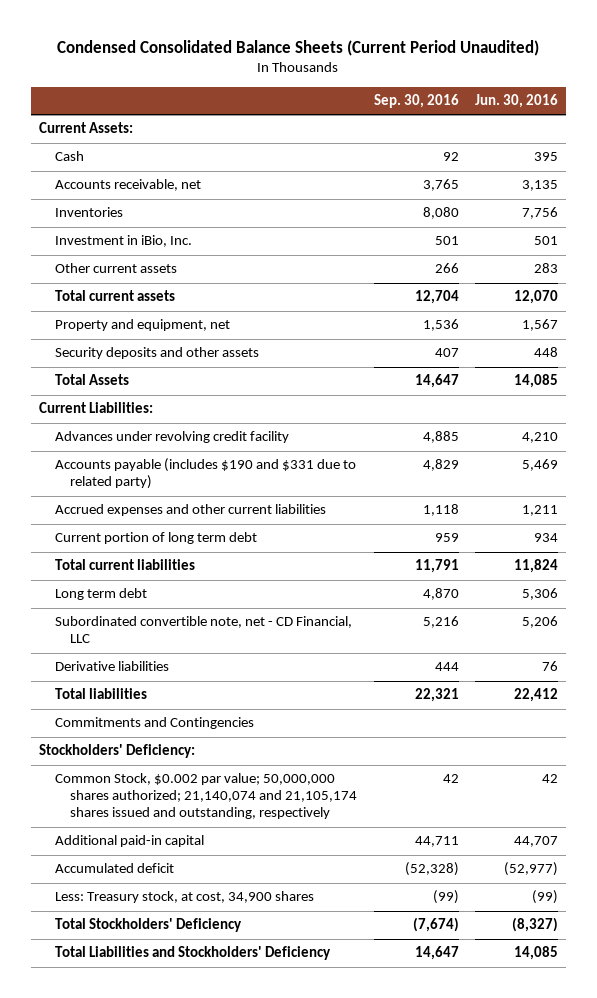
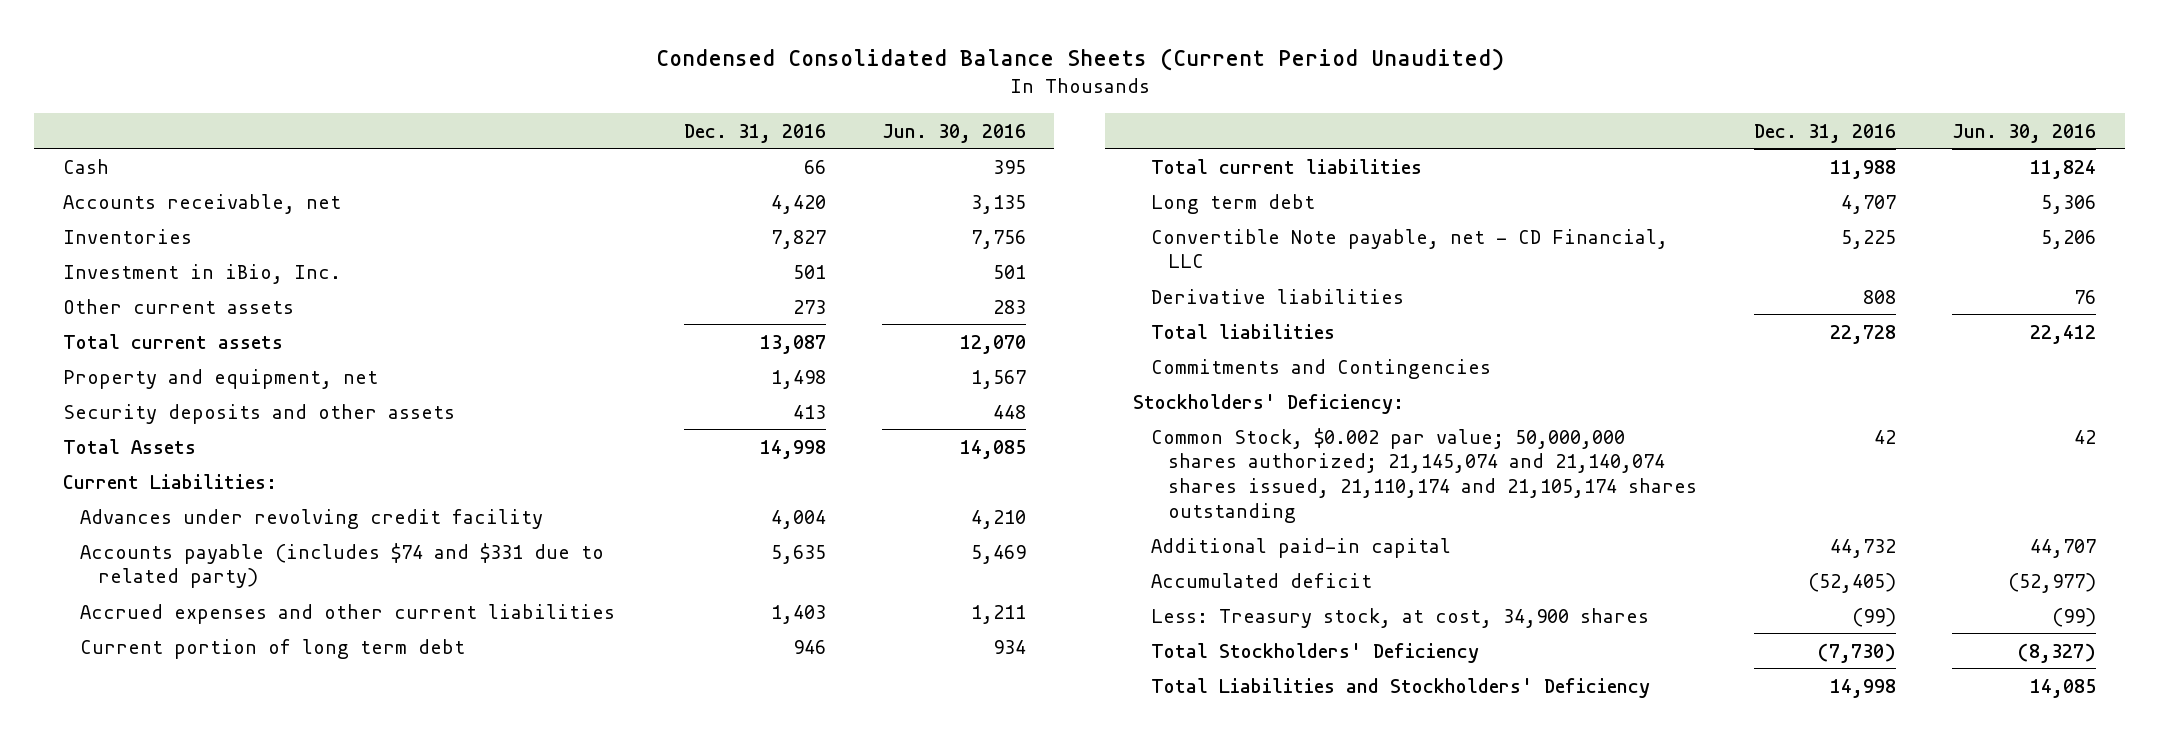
- | Sep. 30, 2016 | Jun. 30, 2016
+ | Dec. 31, 2016 | Jun. 30, 2016
- Current Assets:
- Accounts payable (includes $190 and $331 due to related party) | 4,829 | 5,469
+ Accounts payable (includes $74 and $331 due to related party) | 5,635 | 5,469
- Subordinated convertible note, net - CD Financial, LLC | 5,216 | 5,206
+ Convertible Note payable, net - CD Financial, LLC | 5,225 | 5,206
- Common Stock, $0.002 par value; 50,000,000 shares authorized; 21,140,074 and 21,105,174 shares issued and outstanding, respectively | 42 | 42
+ Common Stock, $0.002 par value; 50,000,000 shares authorized; 21,145,074 and 21,140,074 shares issued, 21,110,174 and 21,105,174 shares outstanding | 42 | 42

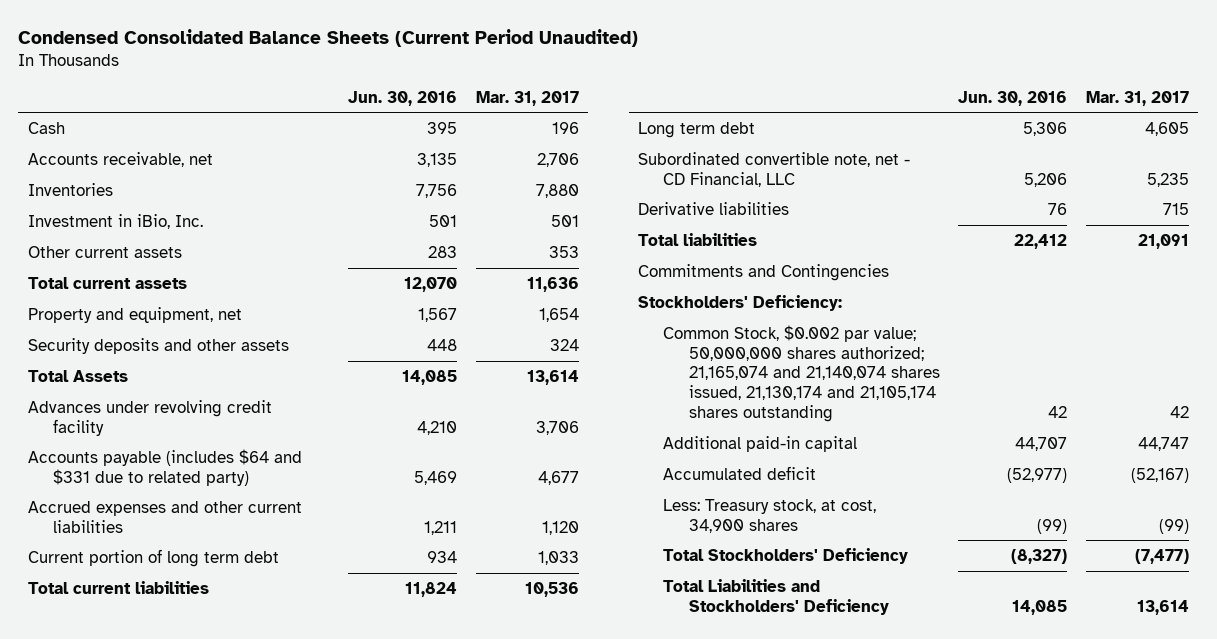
- | Dec. 31, 2016 | Jun. 30, 2016
+ | Jun. 30, 2016 | Mar. 31, 2017
- Current Liabilities:
- Accounts payable (includes $74 and $331 due to related party) | 5,635 | 5,469
+ Accounts payable (includes $64 and $331 due to related party) | 5,469 | 4,677
- Convertible Note payable, net - CD Financial, LLC | 5,225 | 5,206
+ Subordinated convertible note, net - CD Financial, LLC | 5,206 | 5,235
- Common Stock, $0.002 par value; 50,000,000 shares authorized; 21,145,074 and 21,140,074 shares issued, 21,110,174 and 21,105,174 shares outstanding | 42 | 42
+ Common Stock, $0.002 par value; 50,000,000 shares authorized; 21,165,074 and 21,140,074 shares issued, 21,130,174 and 21,105,174 shares outstanding | 42 | 42

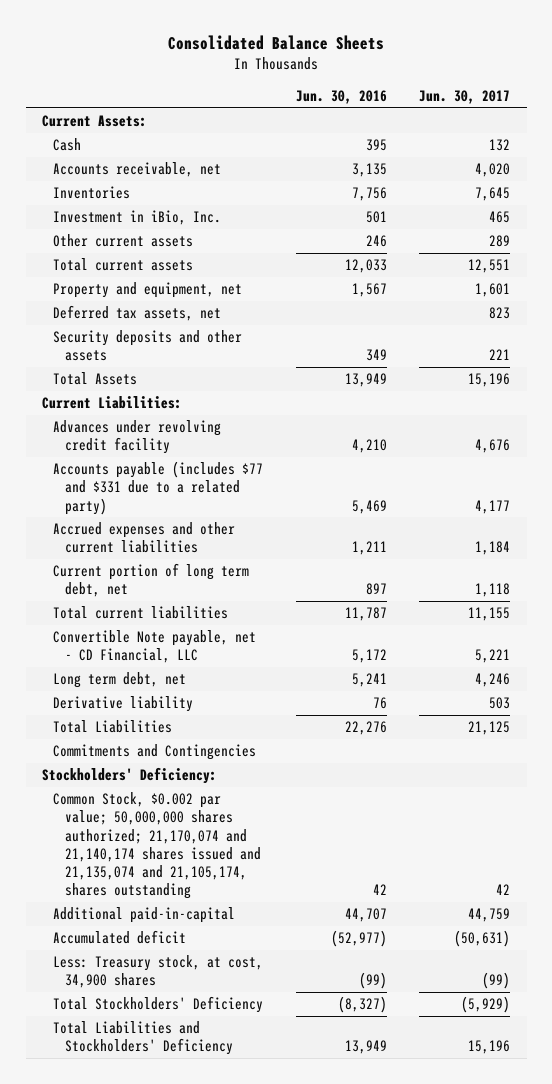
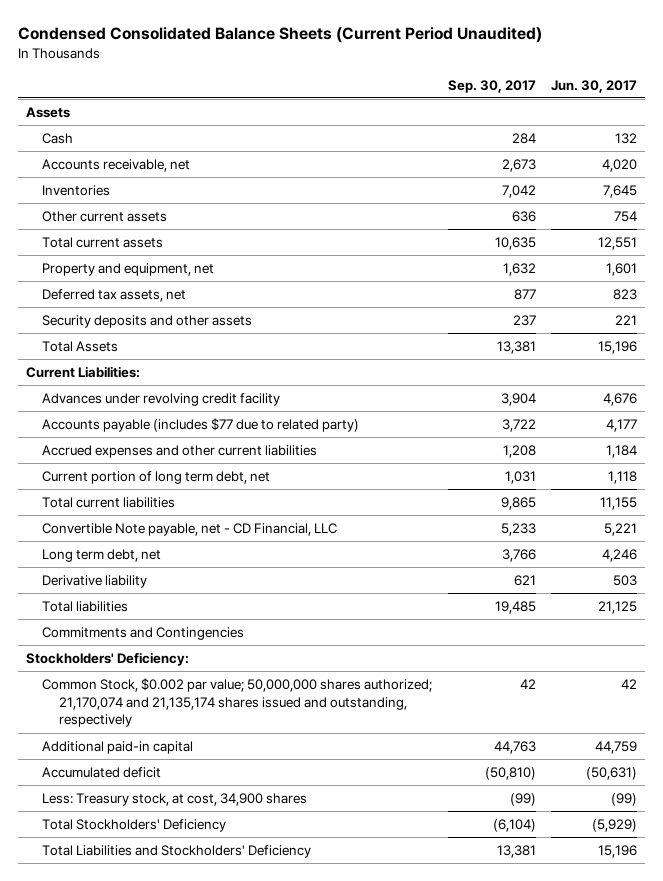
- Consolidated Balance Sheets
+ Condensed Consolidated Balance Sheets (Current Period Unaudited)
- | Jun. 30, 2016 | Jun. 30, 2017
+ | Sep. 30, 2017 | Jun. 30, 2017
- Current Assets:
+ Assets
- Investment in iBio, Inc. | 501 | 465
- Other current assets | 246 | 289
+ Other current assets | 636 | 754
- Accounts payable (includes $77 and $331 due to a related party) | 5,469 | 4,177
+ Accounts payable (includes $77 due to related party) | 3,722 | 4,177
- Total Liabilities | 22,276 | 21,125
+ Total liabilities | 19,485 | 21,125
- Common Stock, $0.002 par value; 50,000,000 shares authorized; 21,170,074 and 21,140,174 shares issued and 21,135,074 and 21,105,174, shares outstanding | 42 | 42
- Additional paid-in-capital | 44,707 | 44,759
+ Common Stock, $0.002 par value; 50,000,000 shares authorized; 21,170,074 and 21,135,174 shares issued and outstanding, respectively | 42 | 42
+ Additional paid-in capital | 44,763 | 44,759

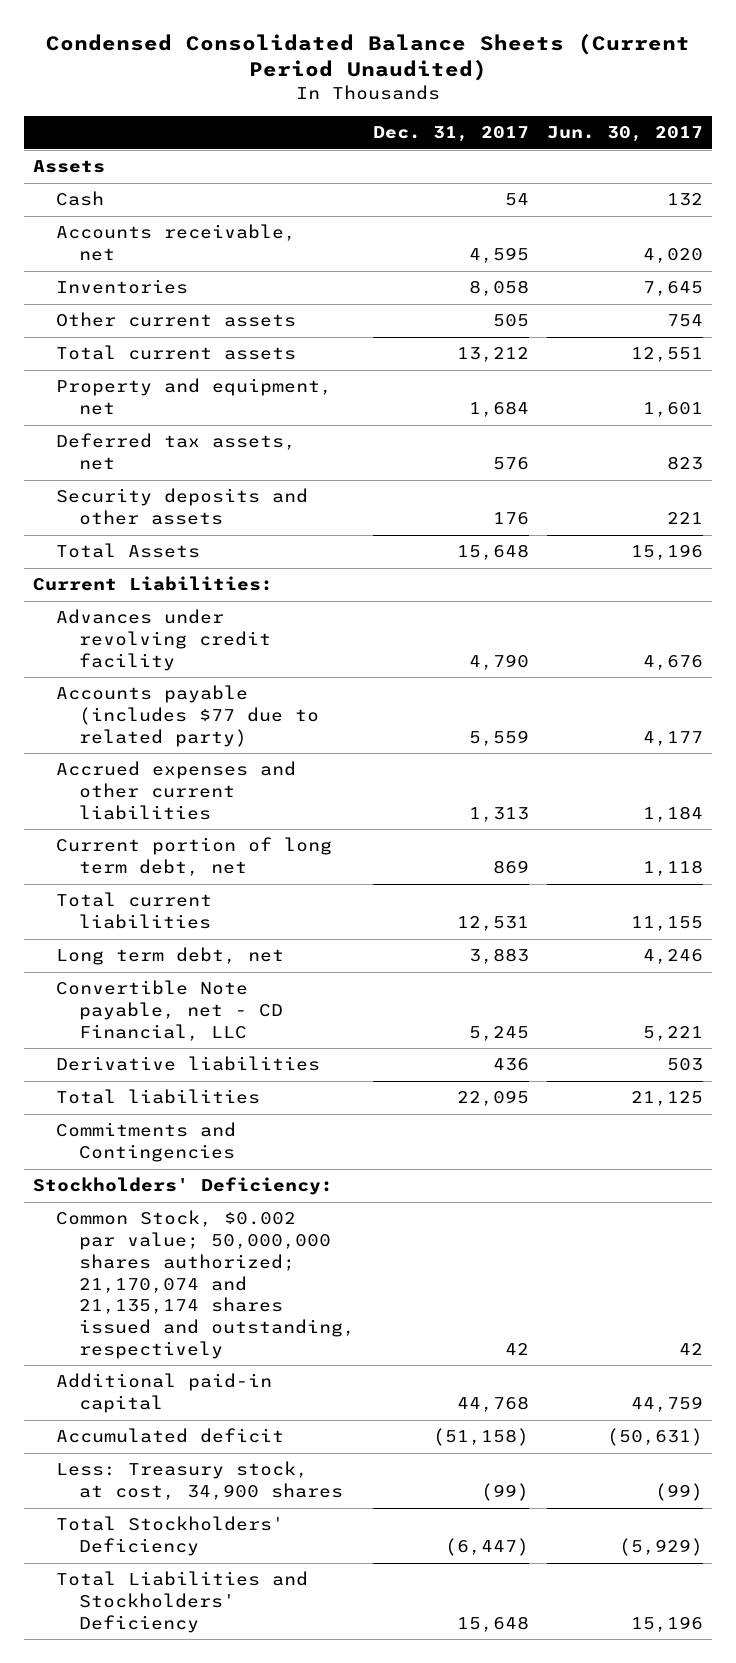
- | Sep. 30, 2017 | Jun. 30, 2017
+ | Dec. 31, 2017 | Jun. 30, 2017
- Derivative liability | 621 | 503
moved down: Convertible Note payable, net - CD Financial, LLC | 5,245 | 5,221
+ Derivative liabilities | 436 | 503

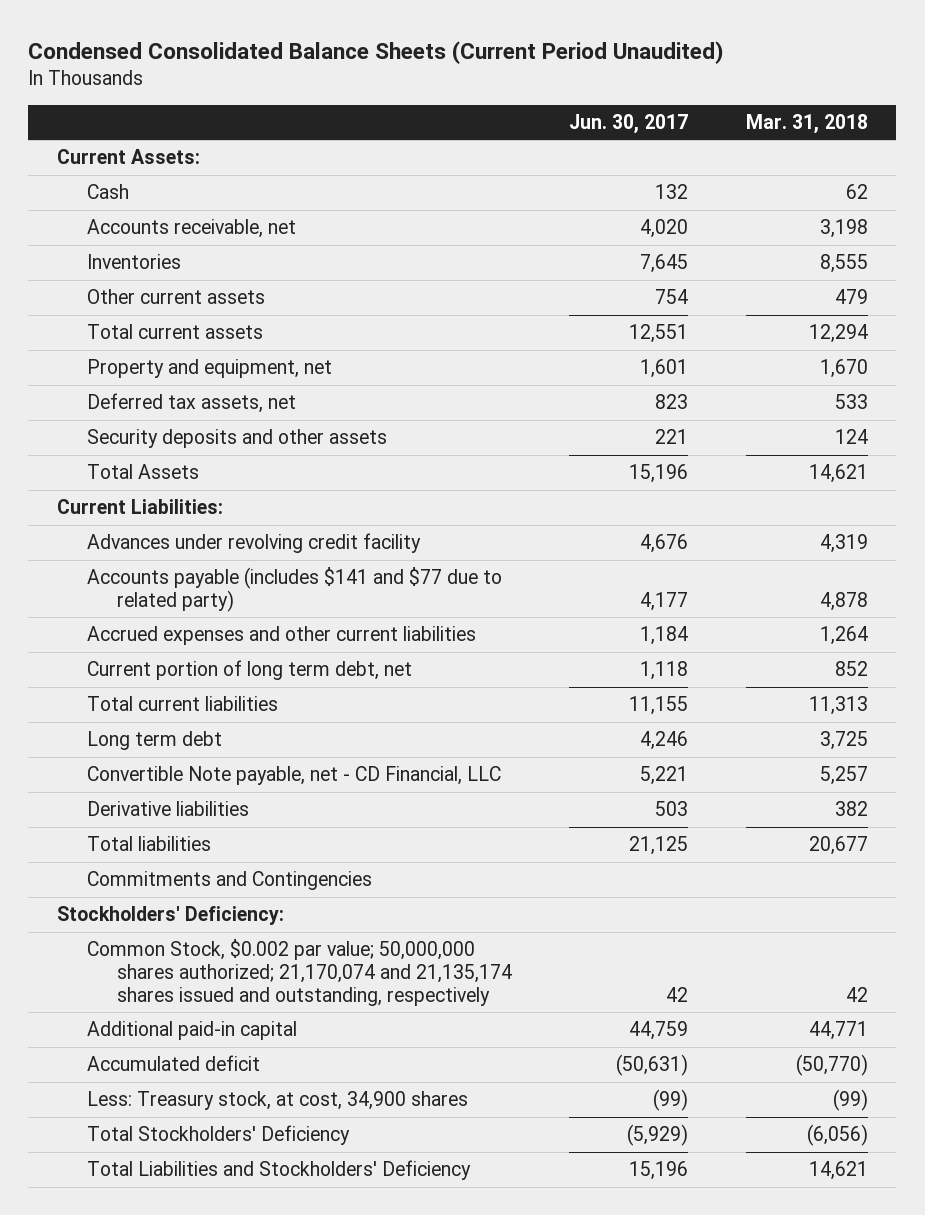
- | Dec. 31, 2017 | Jun. 30, 2017
+ | Jun. 30, 2017 | Mar. 31, 2018
- Assets
+ Current Assets:
- Accounts payable (includes $77 due to related party) | 5,559 | 4,177
+ Accounts payable (includes $141 and $77 due to related party) | 4,177 | 4,878
- Long term debt, net | 3,883 | 4,246
+ Long term debt | 4,246 | 3,725

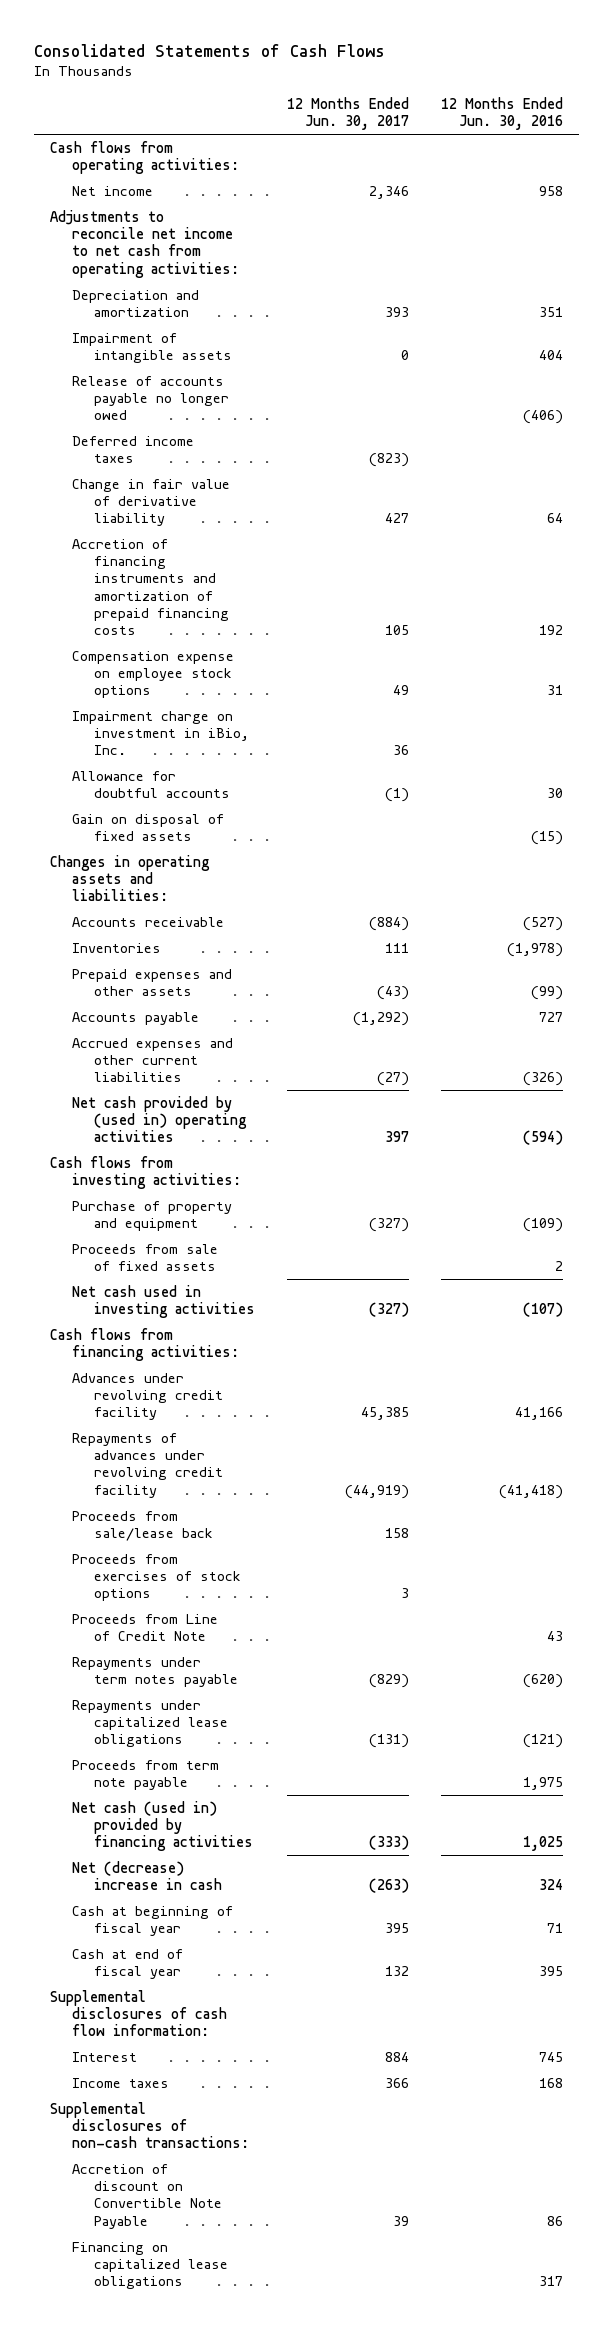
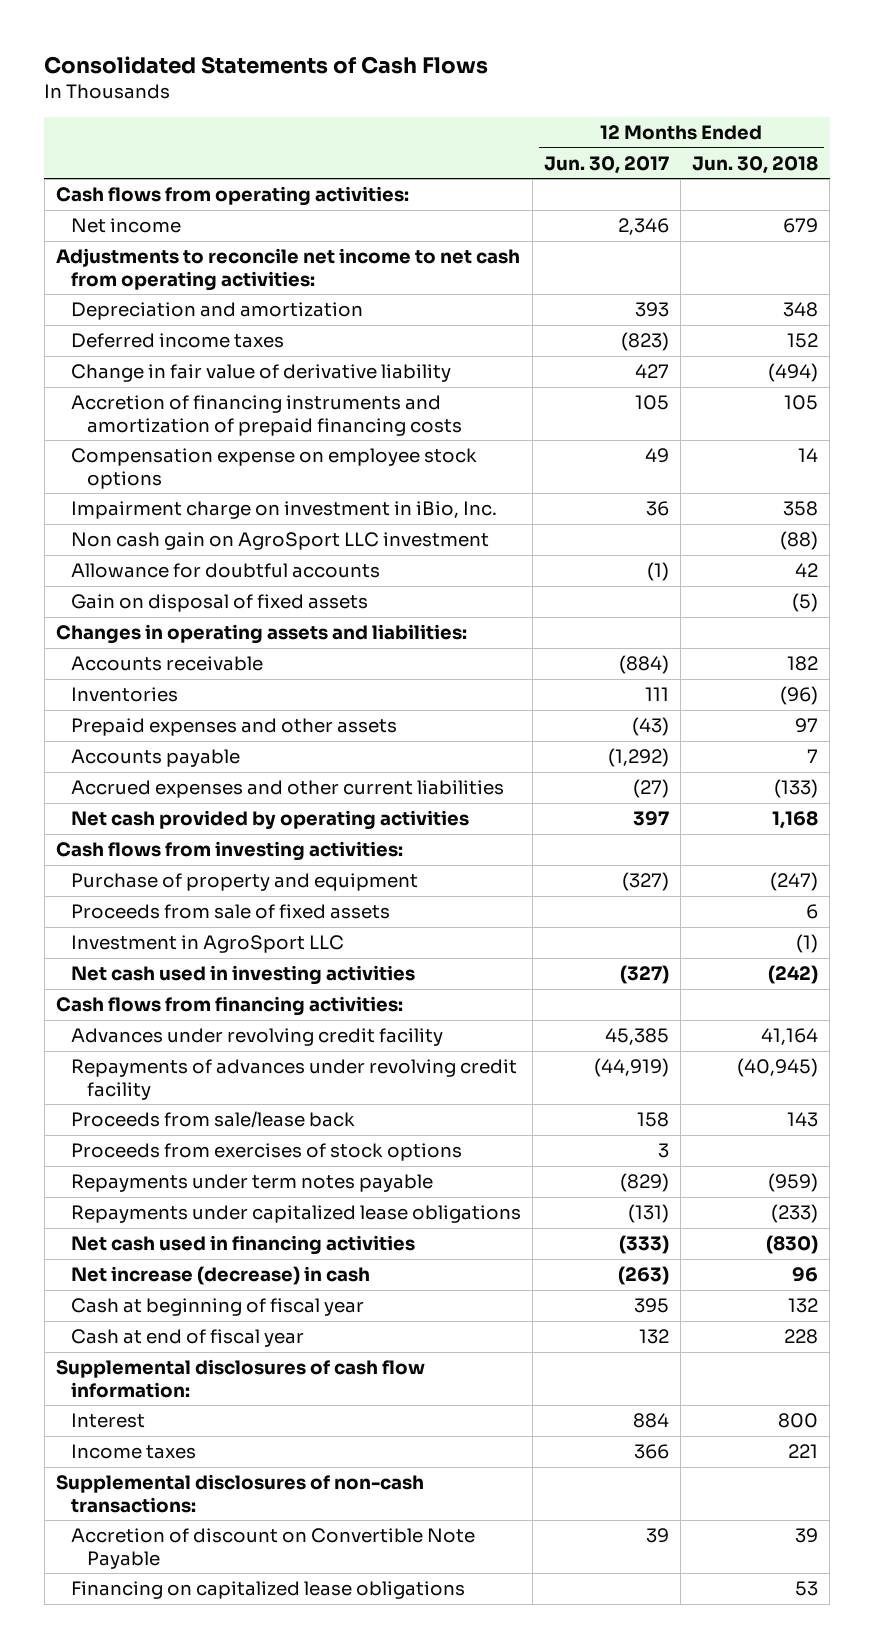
- | 12 Months Ended Jun. 30, 2017 | 12 Months Ended Jun. 30, 2016
+ | 12 Months Ended Jun. 30, 2017 | 12 Months Ended Jun. 30, 2018
- Impairment of intangible assets | 0 | 404
- Release of accounts payable no longer owed | | (406)
+ Non cash gain on AgroSport LLC investment | | (88)
- Net cash provided by (used in) operating activities | 397 | (594)
+ Net cash provided by operating activities | 397 | 1,168
+ Investment in AgroSport LLC | | (1)
- Proceeds from Line of Credit Note | | 43
- Proceeds from term note payable | | 1,975
- Net cash (used in) provided by financing activities | (333) | 1,025
- Net (decrease) increase in cash | (263) | 324
+ Net cash used in financing activities | (333) | (830)
+ Net increase (decrease) in cash | (263) | 96

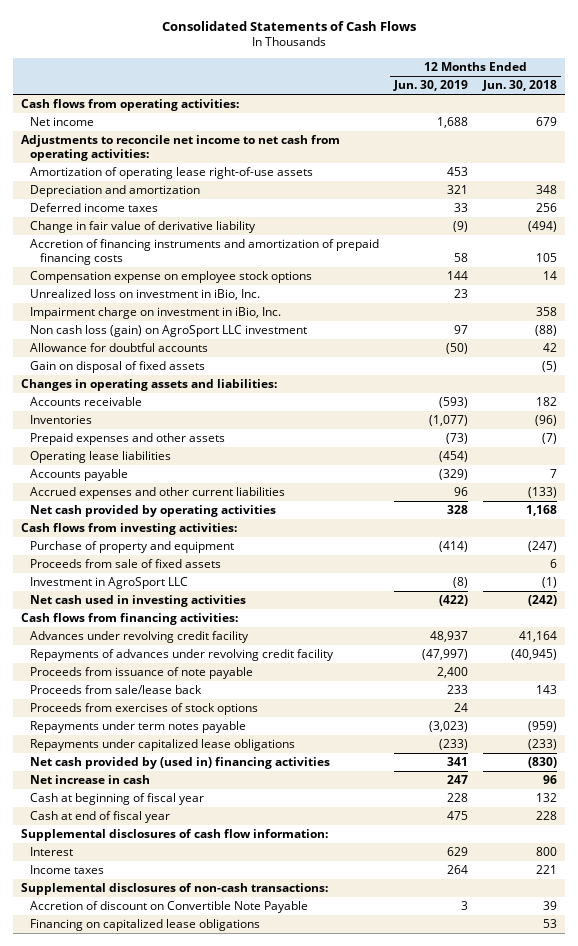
- | 12 Months Ended Jun. 30, 2017 | 12 Months Ended Jun. 30, 2018
+ | 12 Months Ended Jun. 30, 2019 | 12 Months Ended Jun. 30, 2018
+ Amortization of operating lease right-of-use assets | 453 |
- Deferred income taxes | (823) | 152
+ Deferred income taxes | 33 | 256
+ Unrealized loss on investment in iBio, Inc. | 23 |
- Non cash gain on AgroSport LLC investment | | (88)
+ Non cash loss (gain) on AgroSport LLC investment | 97 | (88)
- Prepaid expenses and other assets | (43) | 97
+ Prepaid expenses and other assets | (73) | (7)
+ Operating lease liabilities | (454) |
+ Proceeds from issuance of note payable | 2,400 |
- Net cash used in financing activities | (333) | (830)
- Net increase (decrease) in cash | (263) | 96
+ Net cash provided by (used in) financing activities | 341 | (830)
+ Net increase in cash | 247 | 96

